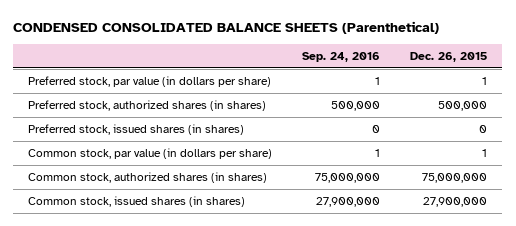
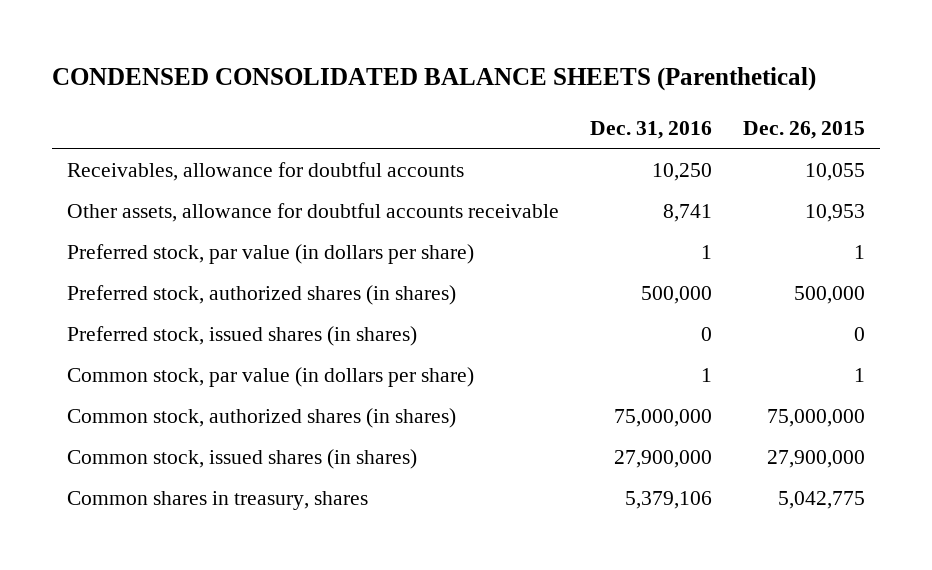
- | Sep. 24, 2016 | Dec. 26, 2015
+ | Dec. 31, 2016 | Dec. 26, 2015
+ Receivables, allowance for doubtful accounts | 10,250 | 10,055
+ Other assets, allowance for doubtful accounts receivable | 8,741 | 10,953
+ Common shares in treasury, shares | 5,379,106 | 5,042,775

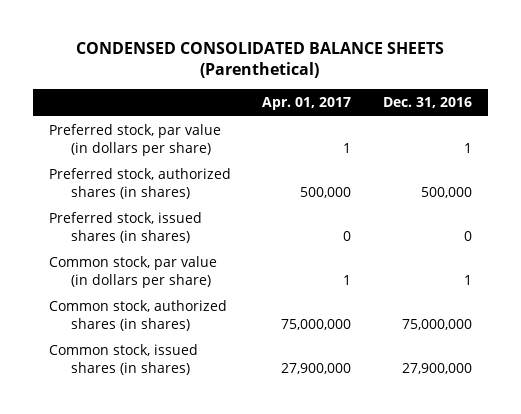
- | Dec. 31, 2016 | Dec. 26, 2015
+ | Apr. 01, 2017 | Dec. 31, 2016
- Receivables, allowance for doubtful accounts | 10,250 | 10,055
- Other assets, allowance for doubtful accounts receivable | 8,741 | 10,953
- Common shares in treasury, shares | 5,379,106 | 5,042,775

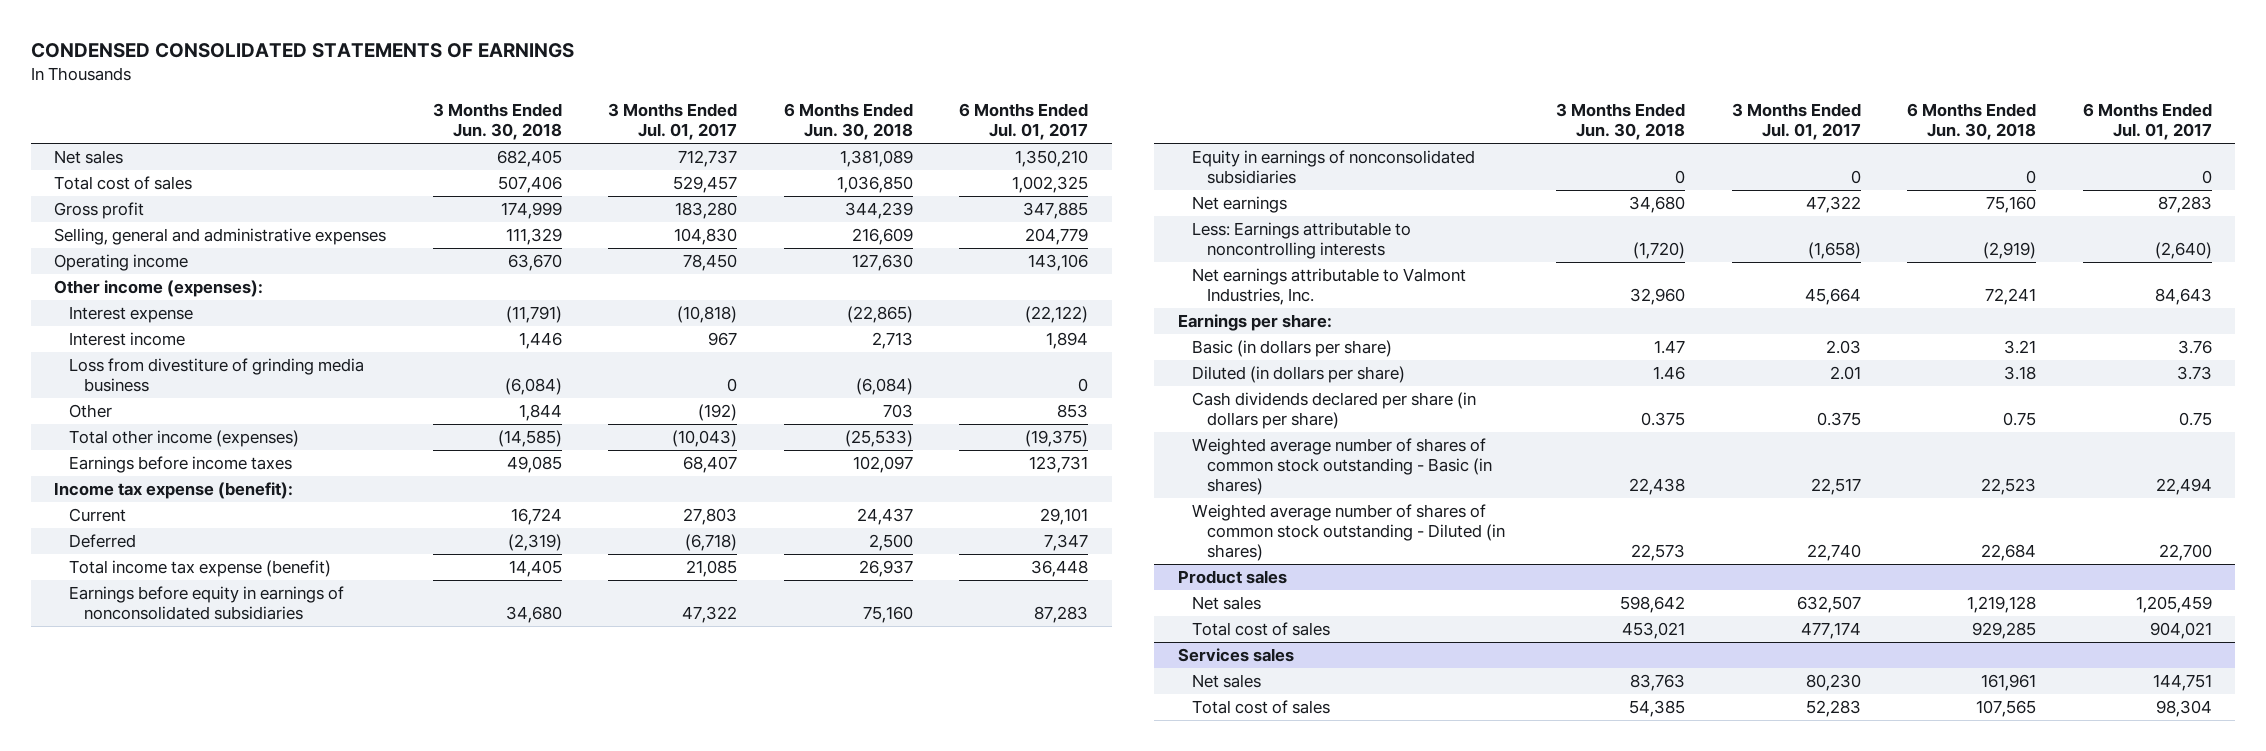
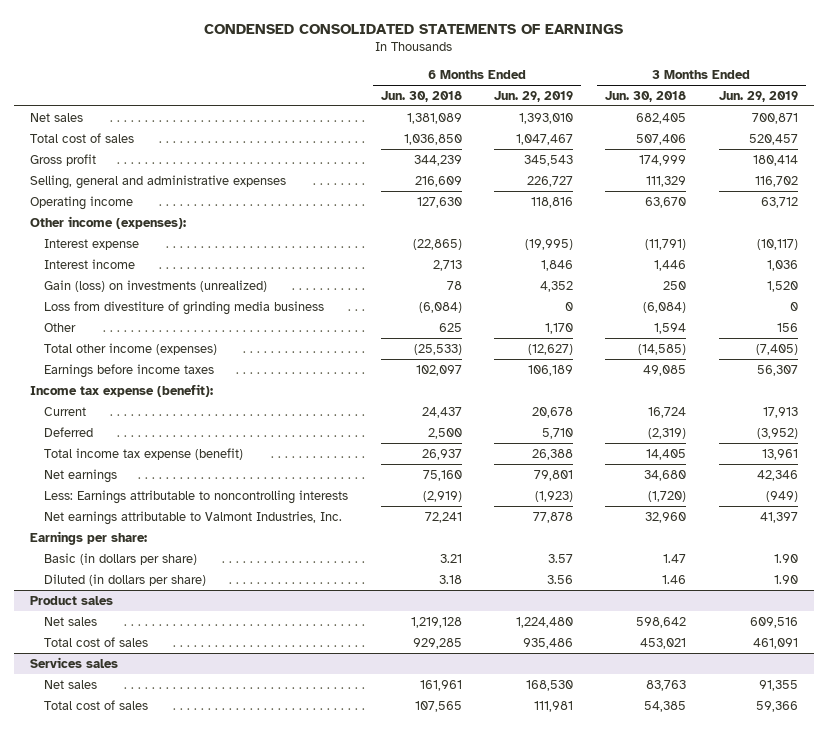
- | 3 Months Ended Jun. 30, 2018 | 3 Months Ended Jul. 01, 2017 | 6 Months Ended Jun. 30, 2018 | 6 Months Ended Jul. 01, 2017
+ | 6 Months Ended Jun. 30, 2018 | 6 Months Ended Jun. 29, 2019 | 3 Months Ended Jun. 30, 2018 | 3 Months Ended Jun. 29, 2019
+ Gain (loss) on investments (unrealized) | 78 | 4,352 | 250 | 1,520
- Other | 1,844 | (192) | 703 | 853
+ Other | 625 | 1,170 | 1,594 | 156
- Earnings before equity in earnings of nonconsolidated subsidiaries | 34,680 | 47,322 | 75,160 | 87,283
- Equity in earnings of nonconsolidated subsidiaries | 0 | 0 | 0 | 0
- Cash dividends declared per share (in dollars per share) | 0.375 | 0.375 | 0.75 | 0.75
- Weighted average number of shares of common stock outstanding - Basic (in shares) | 22,438 | 22,517 | 22,523 | 22,494
- Weighted average number of shares of common stock outstanding - Diluted (in shares) | 22,573 | 22,740 | 22,684 | 22,700

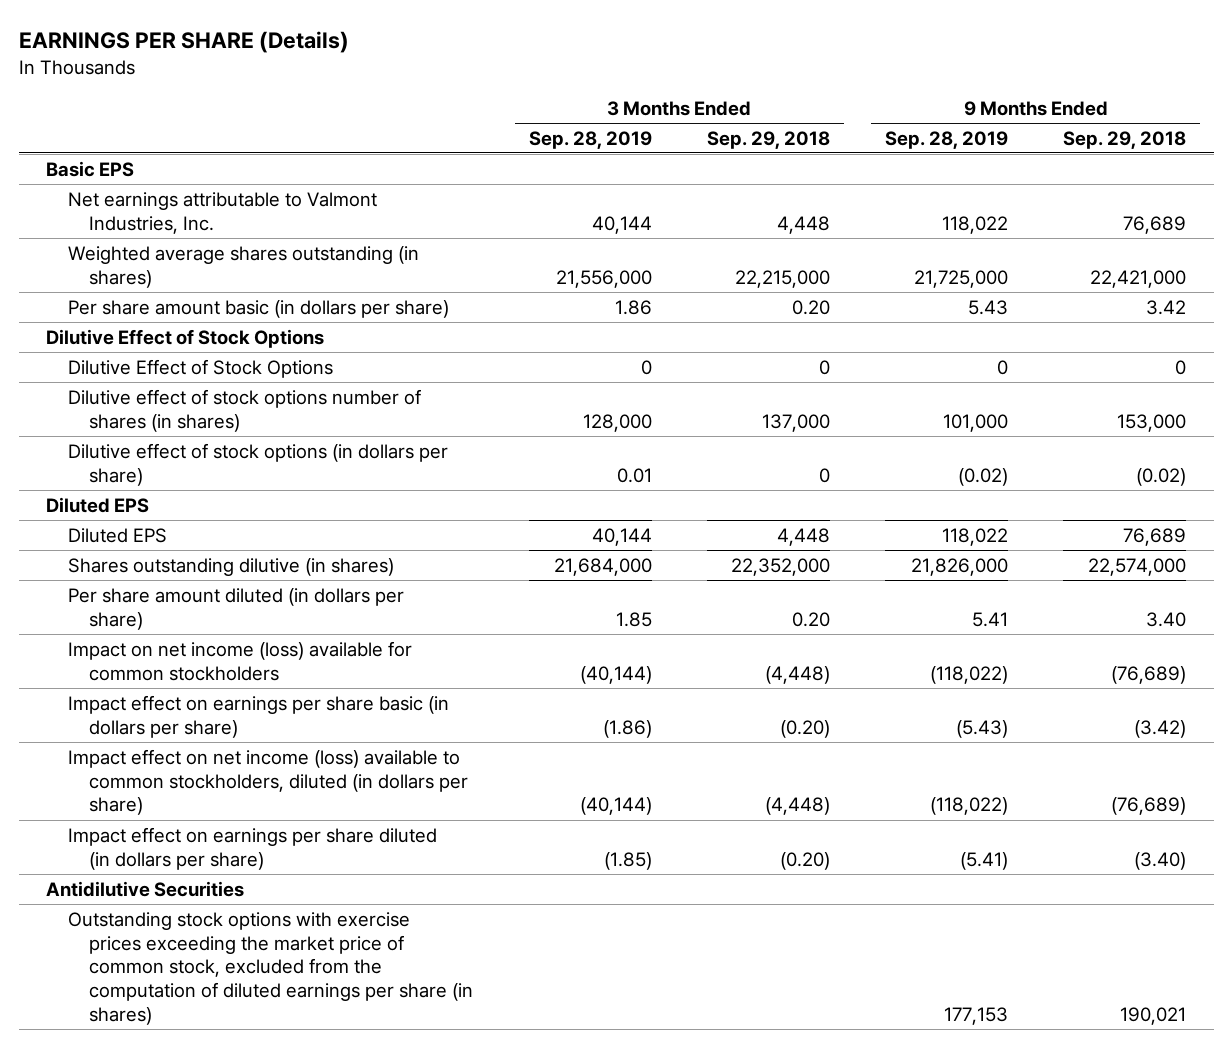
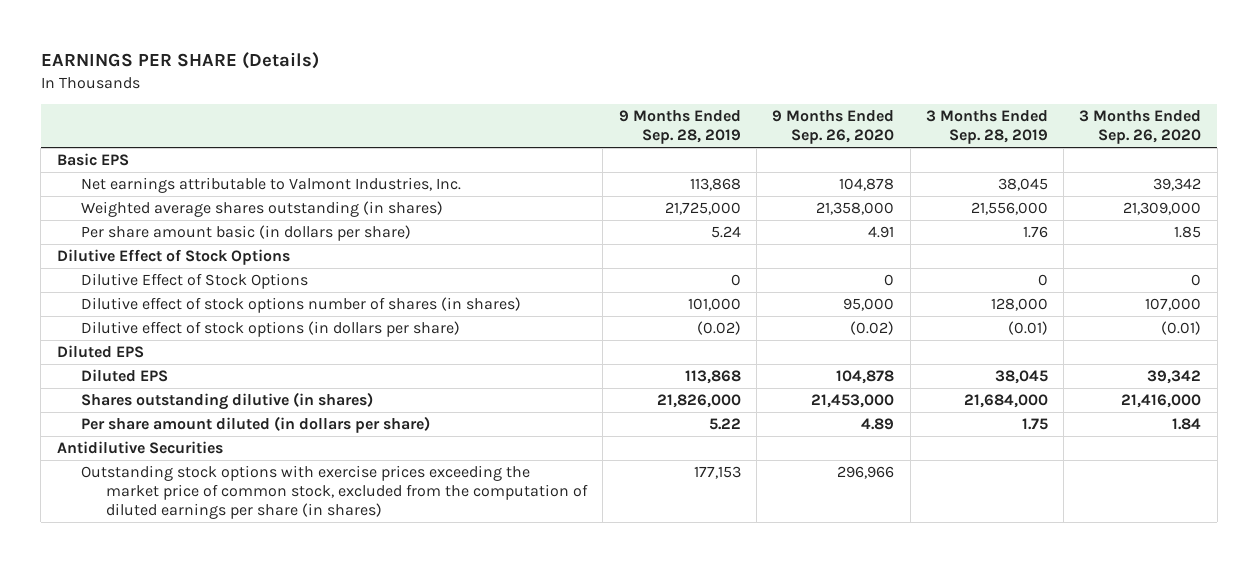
- | 3 Months Ended Sep. 28, 2019 | 3 Months Ended Sep. 29, 2018 | 9 Months Ended Sep. 28, 2019 | 9 Months Ended Sep. 29, 2018
+ | 9 Months Ended Sep. 28, 2019 | 9 Months Ended Sep. 26, 2020 | 3 Months Ended Sep. 28, 2019 | 3 Months Ended Sep. 26, 2020
- Net earnings attributable to Valmont Industries, Inc. | 40,144 | 4,448 | 118,022 | 76,689
+ Net earnings attributable to Valmont Industries, Inc. | 113,868 | 104,878 | 38,045 | 39,342
- Per share amount basic (in dollars per share) | 1.86 | 0.20 | 5.43 | 3.42
+ Per share amount basic (in dollars per share) | 5.24 | 4.91 | 1.76 | 1.85
- Dilutive effect of stock options (in dollars per share) | 0.01 | 0 | (0.02) | (0.02)
+ Dilutive effect of stock options (in dollars per share) | (0.02) | (0.02) | (0.01) | (0.01)
- Diluted EPS | 40,144 | 4,448 | 118,022 | 76,689
+ Diluted EPS | 113,868 | 104,878 | 38,045 | 39,342
- Per share amount diluted (in dollars per share) | 1.85 | 0.20 | 5.41 | 3.40
- Impact on net income (loss) available for common stockholders | (40,144) | (4,448) | (118,022) | (76,689)
- Impact effect on earnings per share basic (in dollars per share) | (1.86) | (0.20) | (5.43) | (3.42)
- Impact effect on net income (loss) available to common stockholders, diluted (in dollars per share) | (40,144) | (4,448) | (118,022) | (76,689)
- Impact effect on earnings per share diluted (in dollars per share) | (1.85) | (0.20) | (5.41) | (3.40)
+ Per share amount diluted (in dollars per share) | 5.22 | 4.89 | 1.75 | 1.84

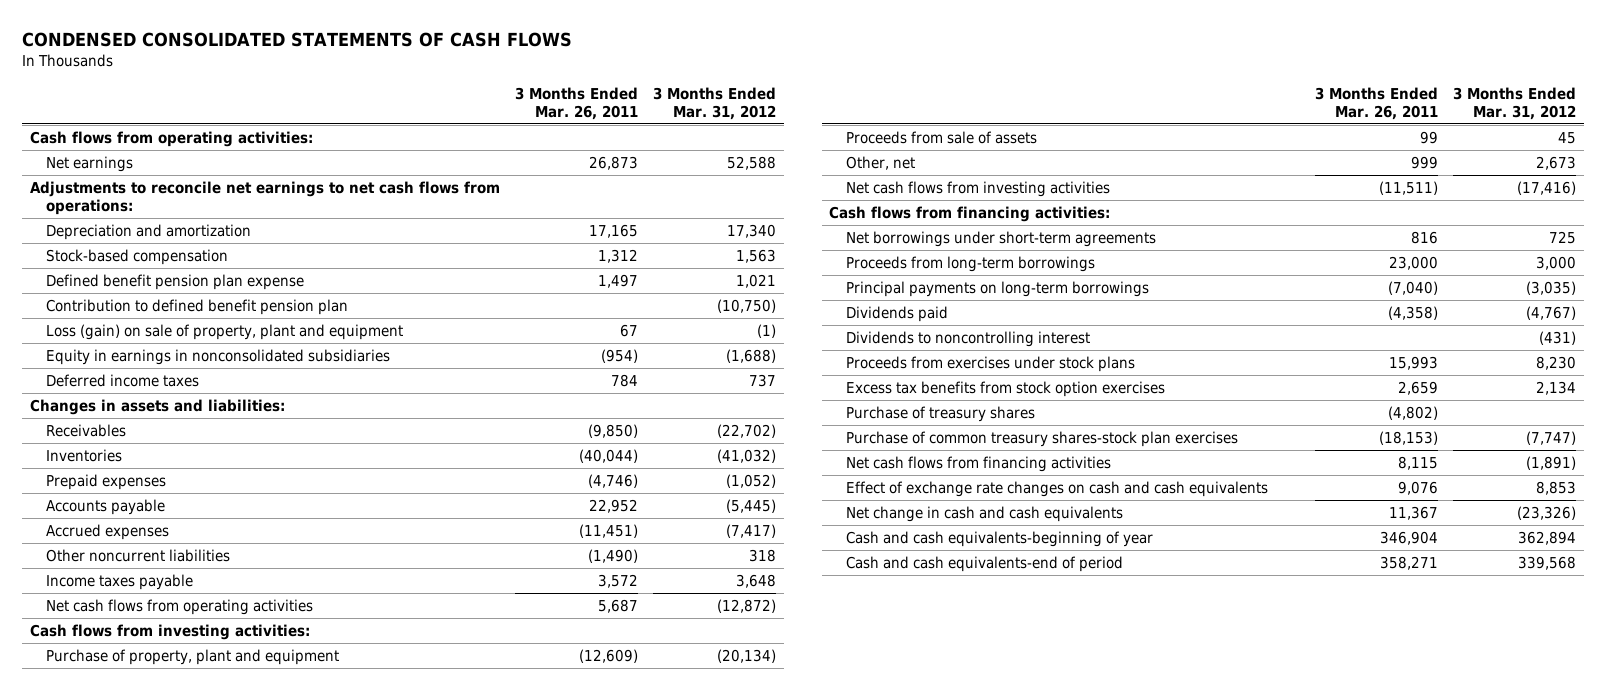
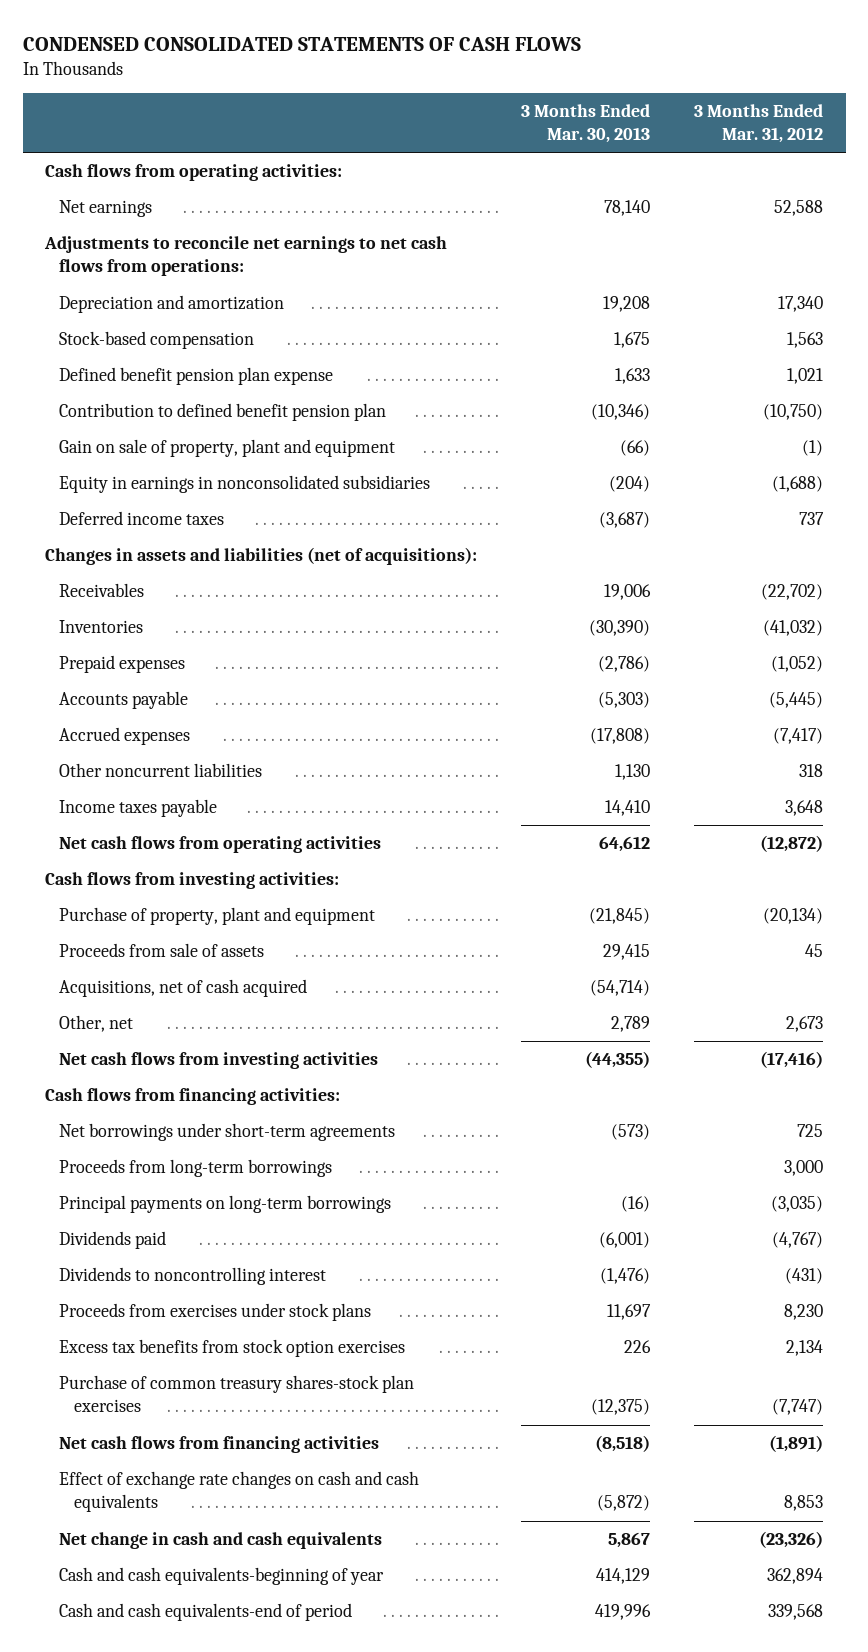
- | 3 Months Ended Mar. 26, 2011 | 3 Months Ended Mar. 31, 2012
+ | 3 Months Ended Mar. 30, 2013 | 3 Months Ended Mar. 31, 2012
- Loss (gain) on sale of property, plant and equipment | 67 | (1)
+ Gain on sale of property, plant and equipment | (66) | (1)
- Changes in assets and liabilities:
+ Changes in assets and liabilities (net of acquisitions):
+ Acquisitions, net of cash acquired | (54,714) |
- Purchase of treasury shares | (4,802) |

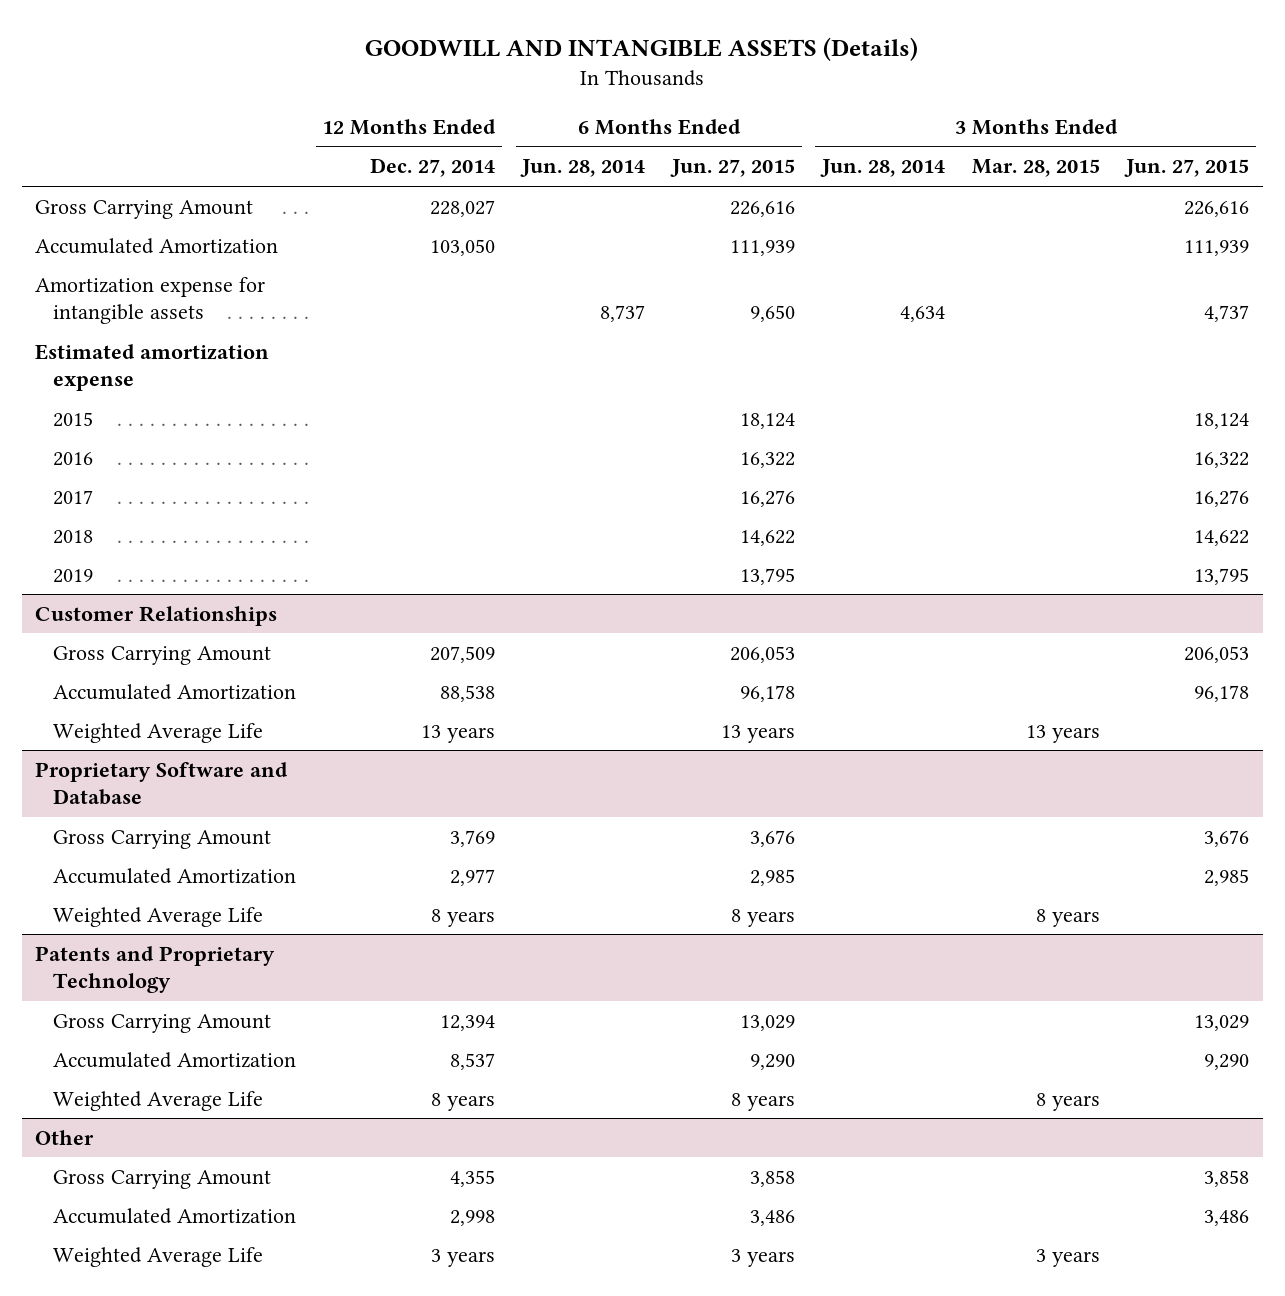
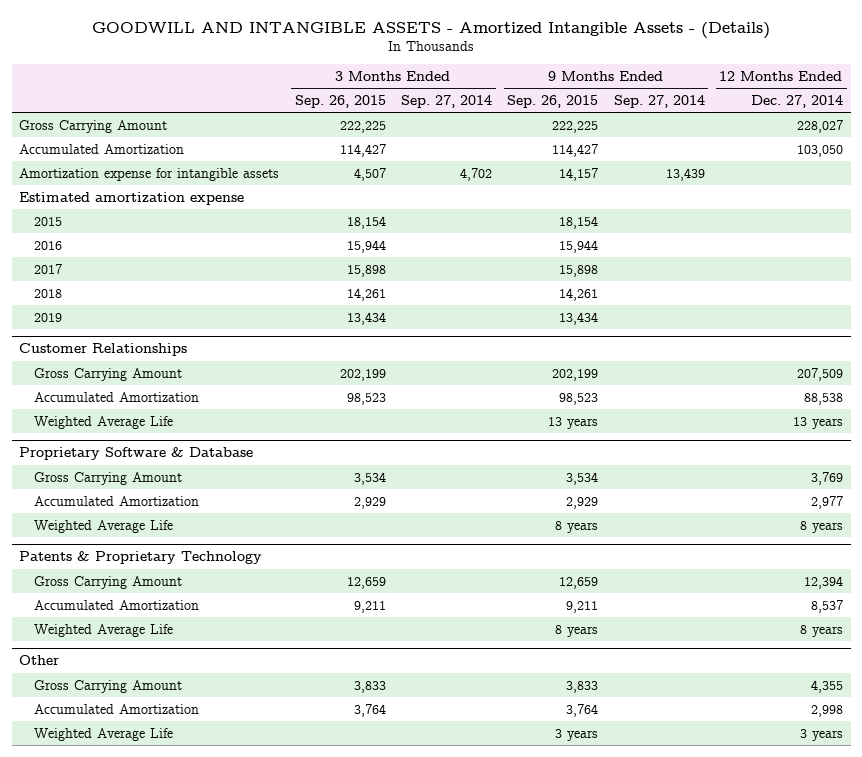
- GOODWILL AND INTANGIBLE ASSETS (Details)
+ GOODWILL AND INTANGIBLE ASSETS - Amortized Intangible Assets - (Details)
- | 12 Months Ended Dec. 27, 2014 | 6 Months Ended Jun. 28, 2014 | 6 Months Ended Jun. 27, 2015 | 3 Months Ended Jun. 28, 2014 | 3 Months Ended Mar. 28, 2015 | 3 Months Ended Jun. 27, 2015
+ | 3 Months Ended Sep. 26, 2015 | 3 Months Ended Sep. 27, 2014 | 9 Months Ended Sep. 26, 2015 | 9 Months Ended Sep. 27, 2014 | 12 Months Ended Dec. 27, 2014
- Proprietary Software and Database
+ Proprietary Software & Database
- Patents and Proprietary Technology
+ Patents & Proprietary Technology

